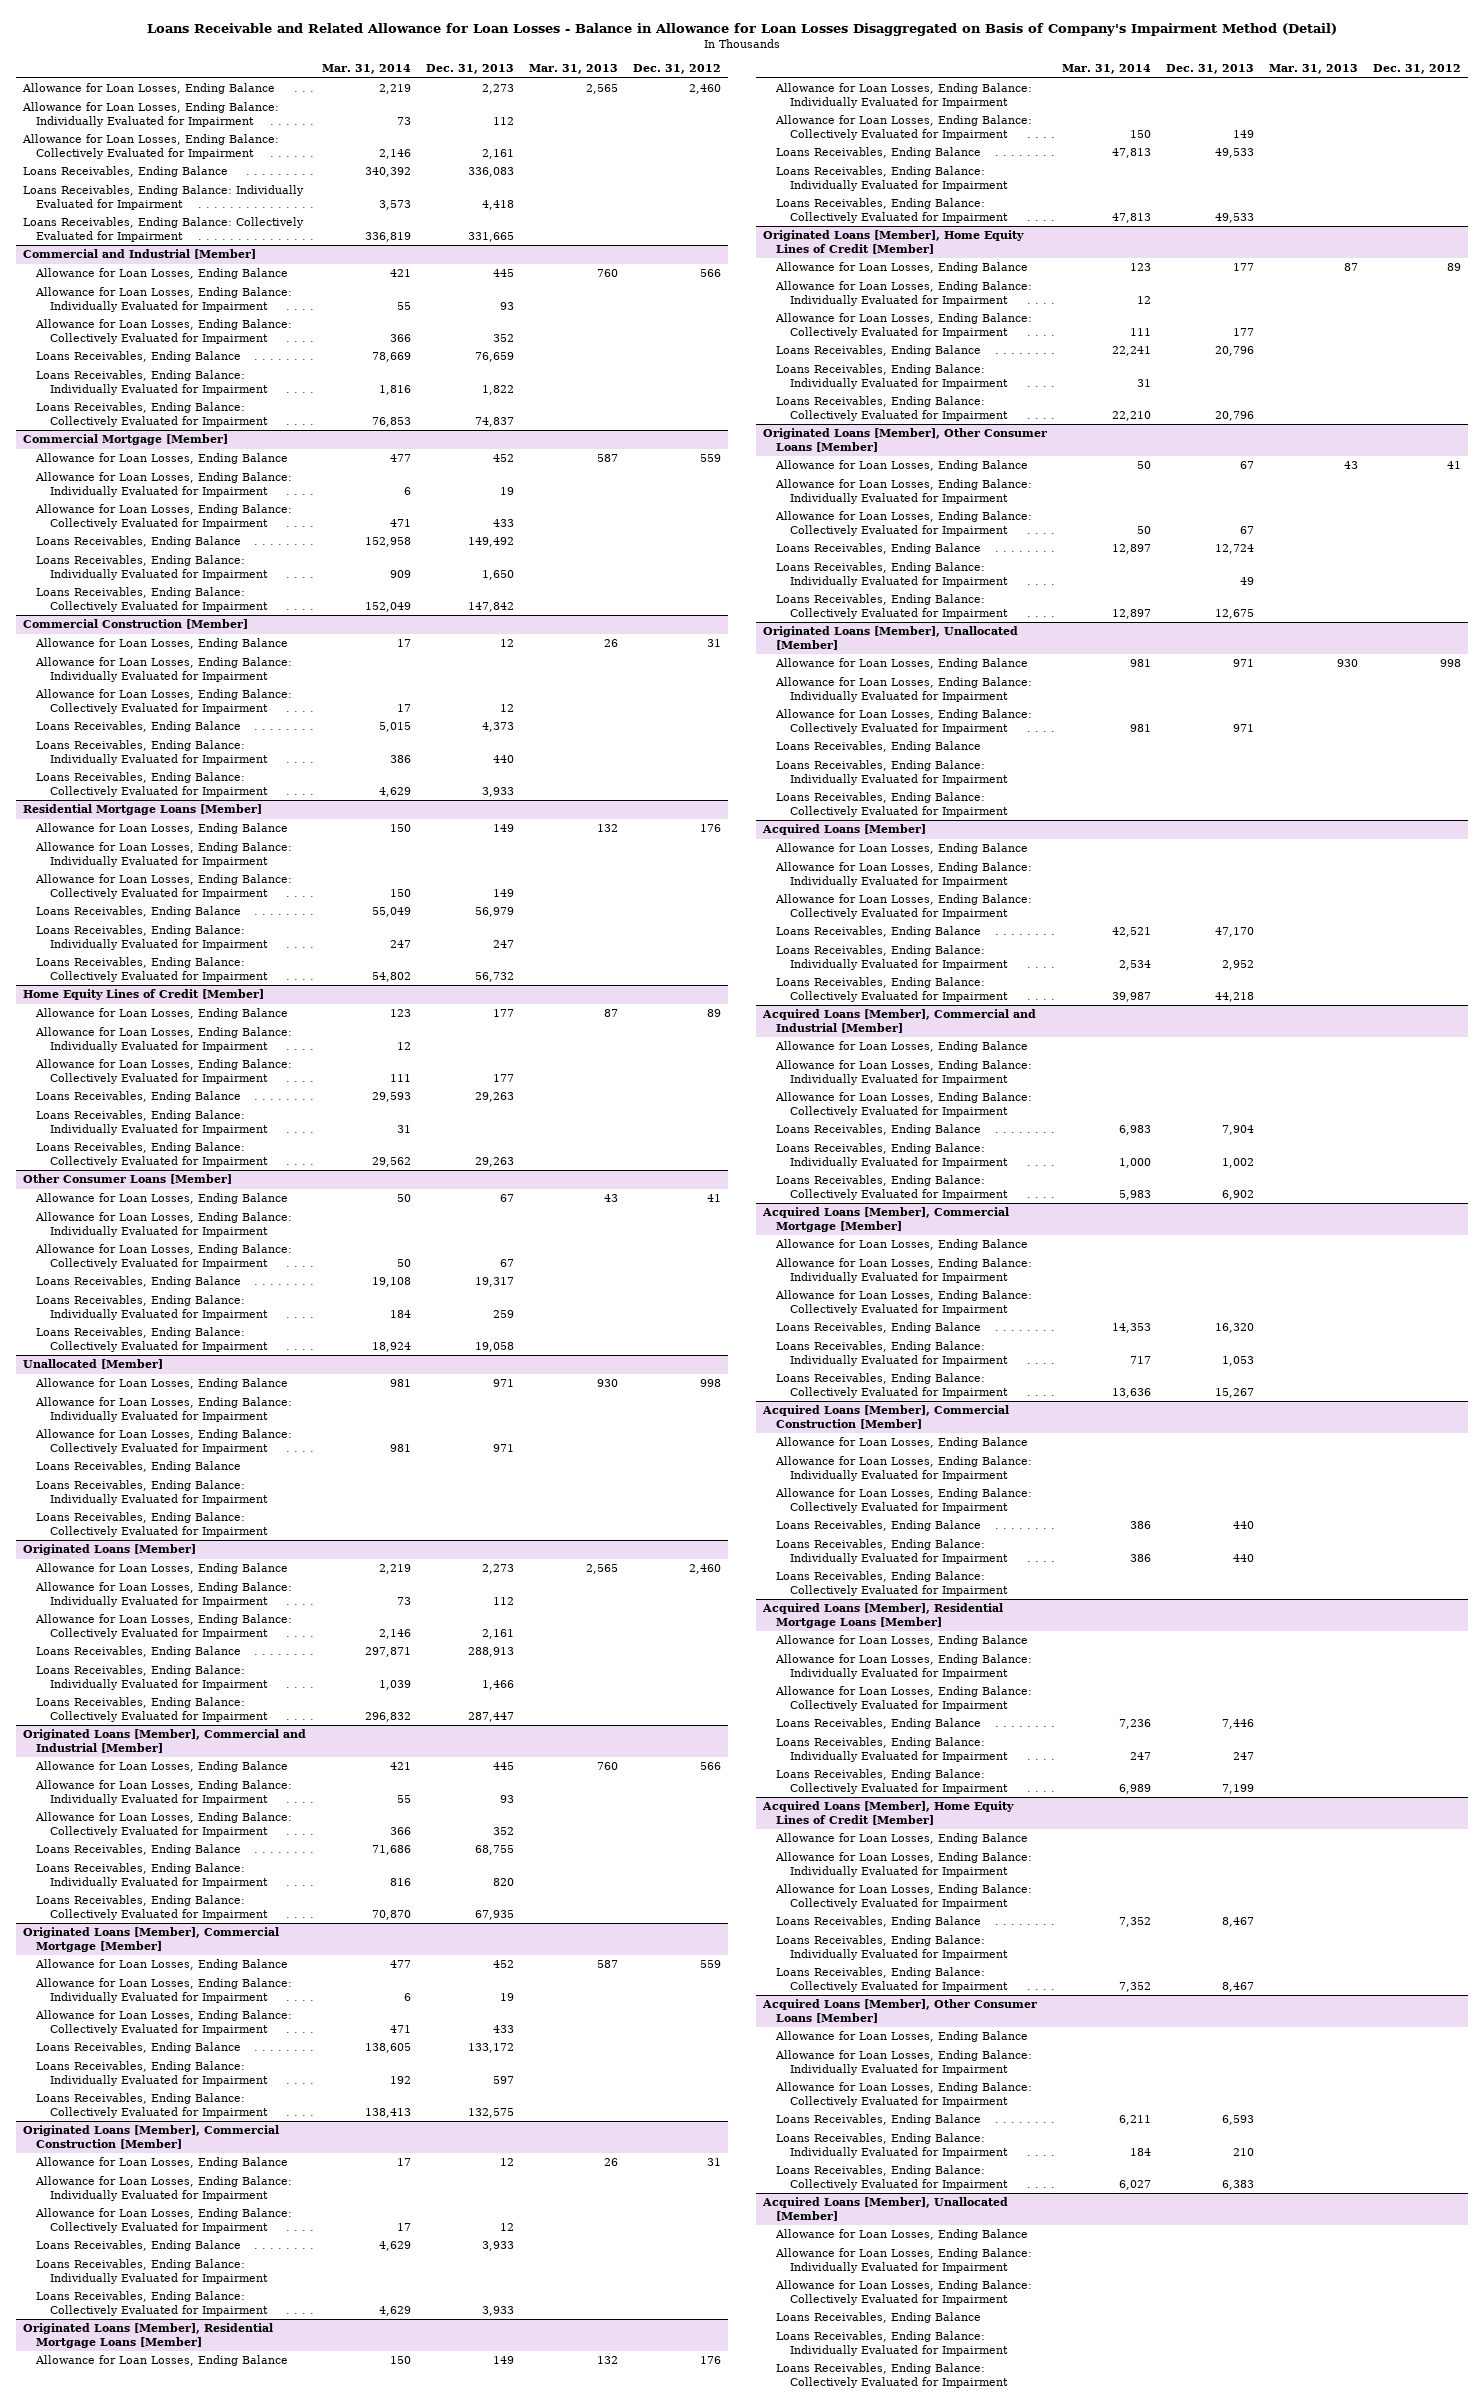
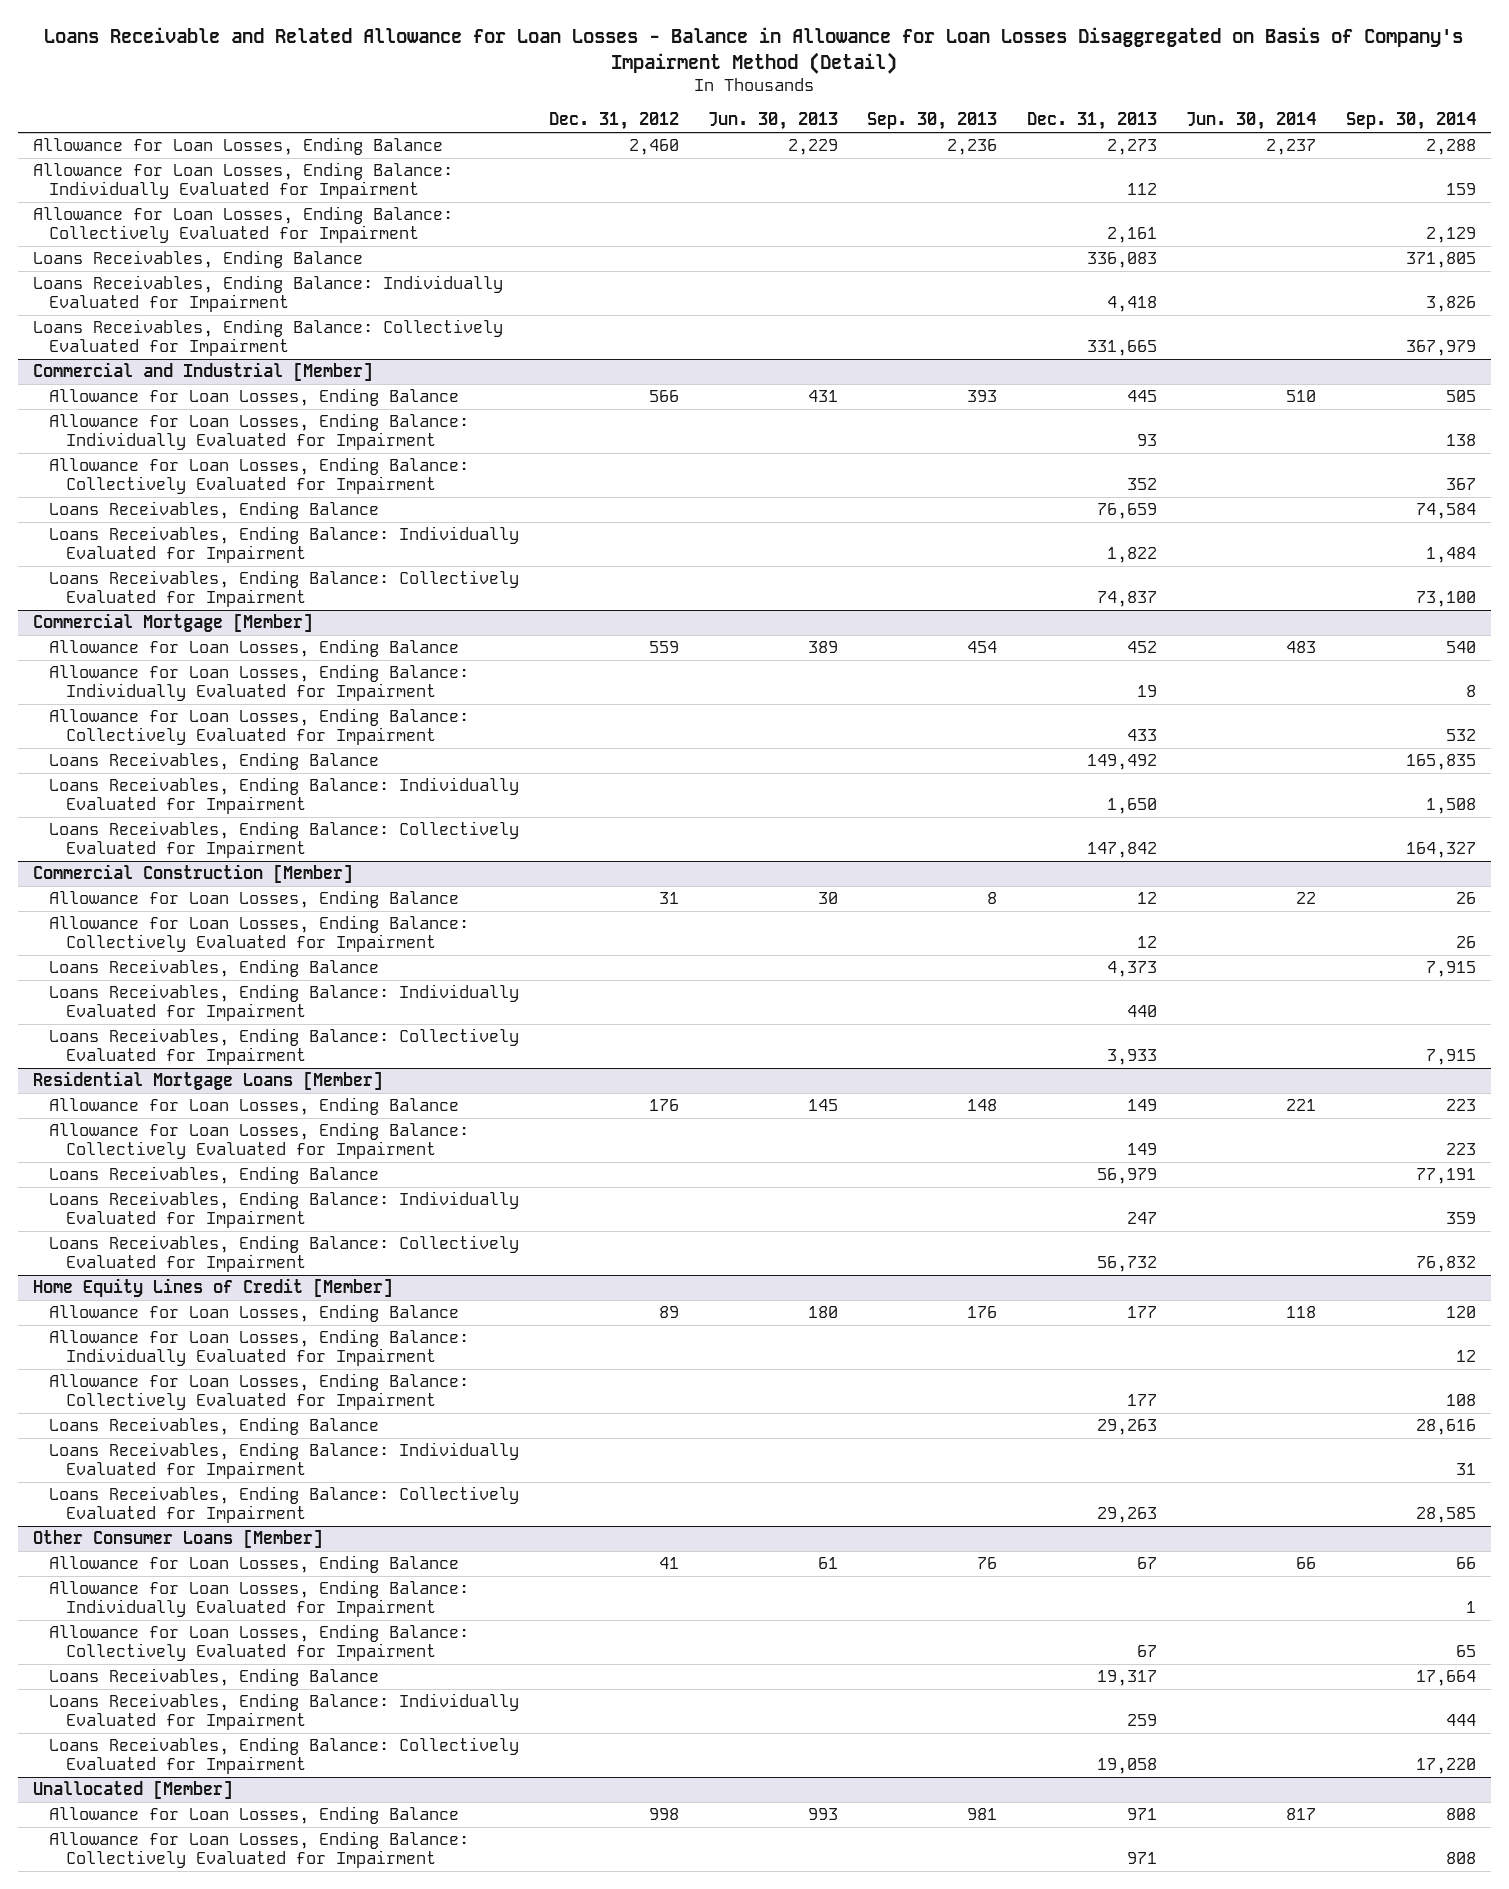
- | Mar. 31, 2014 | Dec. 31, 2013 | Mar. 31, 2013 | Dec. 31, 2012
+ | Dec. 31, 2012 | Jun. 30, 2013 | Sep. 30, 2013 | Dec. 31, 2013 | Jun. 30, 2014 | Sep. 30, 2014
@ Commercial Construction [Member]
- Allowance for Loan Losses, Ending Balance: Individually Evaluated for Impairment
@ Residential Mortgage Loans [Member]
- Allowance for Loan Losses, Ending Balance: Individually Evaluated for Impairment
@ Unallocated [Member]
- Allowance for Loan Losses, Ending Balance: Individually Evaluated for Impairment
- Loans Receivables, Ending Balance
- Loans Receivables, Ending Balance: Individually Evaluated for Impairment
- Loans Receivables, Ending Balance: Collectively Evaluated for Impairment
- Originated Loans [Member]
- Allowance for Loan Losses, Ending Balance | 2,219 | 2,273 | 2,565 | 2,460
- Allowance for Loan Losses, Ending Balance: Individually Evaluated for Impairment | 73 | 112 | |
- Allowance for Loan Losses, Ending Balance: Collectively Evaluated for Impairment | 2,146 | 2,161 | |
- Loans Receivables, Ending Balance | 297,871 | 288,913 | |
- Loans Receivables, Ending Balance: Individually Evaluated for Impairment | 1,039 | 1,466 | |
- Loans Receivables, Ending Balance: Collectively Evaluated for Impairment | 296,832 | 287,447 | |
- Originated Loans [Member], Commercial and Industrial [Member]
- Allowance for Loan Losses, Ending Balance | 421 | 445 | 760 | 566
- Allowance for Loan Losses, Ending Balance: Individually Evaluated for Impairment | 55 | 93 | |
- Allowance for Loan Losses, Ending Balance: Collectively Evaluated for Impairment | 366 | 352 | |
- Loans Receivables, Ending Balance | 71,686 | 68,755 | |
- Loans Receivables, Ending Balance: Individually Evaluated for Impairment | 816 | 820 | |
- Loans Receivables, Ending Balance: Collectively Evaluated for Impairment | 70,870 | 67,935 | |
- Originated Loans [Member], Commercial Mortgage [Member]
- Allowance for Loan Losses, Ending Balance | 477 | 452 | 587 | 559
- Allowance for Loan Losses, Ending Balance: Individually Evaluated for Impairment | 6 | 19 | |
- Allowance for Loan Losses, Ending Balance: Collectively Evaluated for Impairment | 471 | 433 | |
- Loans Receivables, Ending Balance | 138,605 | 133,172 | |
- Loans Receivables, Ending Balance: Individually Evaluated for Impairment | 192 | 597 | |
- Loans Receivables, Ending Balance: Collectively Evaluated for Impairment | 138,413 | 132,575 | |
- Originated Loans [Member], Commercial Construction [Member]
- Allowance for Loan Losses, Ending Balance | 17 | 12 | 26 | 31
- Allowance for Loan Losses, Ending Balance: Individually Evaluated for Impairment
- Allowance for Loan Losses, Ending Balance: Collectively Evaluated for Impairment | 17 | 12 | |
- Loans Receivables, Ending Balance | 4,629 | 3,933 | |
- Loans Receivables, Ending Balance: Individually Evaluated for Impairment
- Loans Receivables, Ending Balance: Collectively Evaluated for Impairment | 4,629 | 3,933 | |
- Originated Loans [Member], Residential Mortgage Loans [Member]
- Allowance for Loan Losses, Ending Balance | 150 | 149 | 132 | 176
- Allowance for Loan Losses, Ending Balance: Individually Evaluated for Impairment
- Allowance for Loan Losses, Ending Balance: Collectively Evaluated for Impairment | 150 | 149 | |
- Loans Receivables, Ending Balance | 47,813 | 49,533 | |
- Loans Receivables, Ending Balance: Individually Evaluated for Impairment
- Loans Receivables, Ending Balance: Collectively Evaluated for Impairment | 47,813 | 49,533 | |
- Originated Loans [Member], Home Equity Lines of Credit [Member]
- Allowance for Loan Losses, Ending Balance | 123 | 177 | 87 | 89
- Allowance for Loan Losses, Ending Balance: Individually Evaluated for Impairment | 12 | | |
- Allowance for Loan Losses, Ending Balance: Collectively Evaluated for Impairment | 111 | 177 | |
- Loans Receivables, Ending Balance | 22,241 | 20,796 | |
- Loans Receivables, Ending Balance: Individually Evaluated for Impairment | 31 | | |
- Loans Receivables, Ending Balance: Collectively Evaluated for Impairment | 22,210 | 20,796 | |
- Originated Loans [Member], Other Consumer Loans [Member]
- Allowance for Loan Losses, Ending Balance | 50 | 67 | 43 | 41
- Allowance for Loan Losses, Ending Balance: Individually Evaluated for Impairment
- Allowance for Loan Losses, Ending Balance: Collectively Evaluated for Impairment | 50 | 67 | |
- Loans Receivables, Ending Balance | 12,897 | 12,724 | |
- Loans Receivables, Ending Balance: Individually Evaluated for Impairment | | 49 | |
- Loans Receivables, Ending Balance: Collectively Evaluated for Impairment | 12,897 | 12,675 | |
- Originated Loans [Member], Unallocated [Member]
- Allowance for Loan Losses, Ending Balance | 981 | 971 | 930 | 998
- Allowance for Loan Losses, Ending Balance: Individually Evaluated for Impairment
- Allowance for Loan Losses, Ending Balance: Collectively Evaluated for Impairment | 981 | 971 | |
- Loans Receivables, Ending Balance
- Loans Receivables, Ending Balance: Individually Evaluated for Impairment
- Loans Receivables, Ending Balance: Collectively Evaluated for Impairment
- Acquired Loans [Member]
- Allowance for Loan Losses, Ending Balance
- Allowance for Loan Losses, Ending Balance: Individually Evaluated for Impairment
- Allowance for Loan Losses, Ending Balance: Collectively Evaluated for Impairment
- Loans Receivables, Ending Balance | 42,521 | 47,170 | |
- Loans Receivables, Ending Balance: Individually Evaluated for Impairment | 2,534 | 2,952 | |
- Loans Receivables, Ending Balance: Collectively Evaluated for Impairment | 39,987 | 44,218 | |
- Acquired Loans [Member], Commercial and Industrial [Member]
- Allowance for Loan Losses, Ending Balance
- Allowance for Loan Losses, Ending Balance: Individually Evaluated for Impairment
- Allowance for Loan Losses, Ending Balance: Collectively Evaluated for Impairment
- Loans Receivables, Ending Balance | 6,983 | 7,904 | |
- Loans Receivables, Ending Balance: Individually Evaluated for Impairment | 1,000 | 1,002 | |
- Loans Receivables, Ending Balance: Collectively Evaluated for Impairment | 5,983 | 6,902 | |
- Acquired Loans [Member], Commercial Mortgage [Member]
- Allowance for Loan Losses, Ending Balance
- Allowance for Loan Losses, Ending Balance: Individually Evaluated for Impairment
- Allowance for Loan Losses, Ending Balance: Collectively Evaluated for Impairment
- Loans Receivables, Ending Balance | 14,353 | 16,320 | |
- Loans Receivables, Ending Balance: Individually Evaluated for Impairment | 717 | 1,053 | |
- Loans Receivables, Ending Balance: Collectively Evaluated for Impairment | 13,636 | 15,267 | |
- Acquired Loans [Member], Commercial Construction [Member]
- Allowance for Loan Losses, Ending Balance
- Allowance for Loan Losses, Ending Balance: Individually Evaluated for Impairment
- Allowance for Loan Losses, Ending Balance: Collectively Evaluated for Impairment
- Loans Receivables, Ending Balance | 386 | 440 | |
- Loans Receivables, Ending Balance: Individually Evaluated for Impairment | 386 | 440 | |
- Loans Receivables, Ending Balance: Collectively Evaluated for Impairment
- Acquired Loans [Member], Residential Mortgage Loans [Member]
- Allowance for Loan Losses, Ending Balance
- Allowance for Loan Losses, Ending Balance: Individually Evaluated for Impairment
- Allowance for Loan Losses, Ending Balance: Collectively Evaluated for Impairment
- Loans Receivables, Ending Balance | 7,236 | 7,446 | |
- Loans Receivables, Ending Balance: Individually Evaluated for Impairment | 247 | 247 | |
- Loans Receivables, Ending Balance: Collectively Evaluated for Impairment | 6,989 | 7,199 | |
- Acquired Loans [Member], Home Equity Lines of Credit [Member]
- Allowance for Loan Losses, Ending Balance
- Allowance for Loan Losses, Ending Balance: Individually Evaluated for Impairment
- Allowance for Loan Losses, Ending Balance: Collectively Evaluated for Impairment
- Loans Receivables, Ending Balance | 7,352 | 8,467 | |
- Loans Receivables, Ending Balance: Individually Evaluated for Impairment
- Loans Receivables, Ending Balance: Collectively Evaluated for Impairment | 7,352 | 8,467 | |
- Acquired Loans [Member], Other Consumer Loans [Member]
- Allowance for Loan Losses, Ending Balance
- Allowance for Loan Losses, Ending Balance: Individually Evaluated for Impairment
- Allowance for Loan Losses, Ending Balance: Collectively Evaluated for Impairment
- Loans Receivables, Ending Balance | 6,211 | 6,593 | |
- Loans Receivables, Ending Balance: Individually Evaluated for Impairment | 184 | 210 | |
- Loans Receivables, Ending Balance: Collectively Evaluated for Impairment | 6,027 | 6,383 | |
- Acquired Loans [Member], Unallocated [Member]
- Allowance for Loan Losses, Ending Balance
- Allowance for Loan Losses, Ending Balance: Individually Evaluated for Impairment
- Allowance for Loan Losses, Ending Balance: Collectively Evaluated for Impairment
- Loans Receivables, Ending Balance
- Loans Receivables, Ending Balance: Individually Evaluated for Impairment
- Loans Receivables, Ending Balance: Collectively Evaluated for Impairment

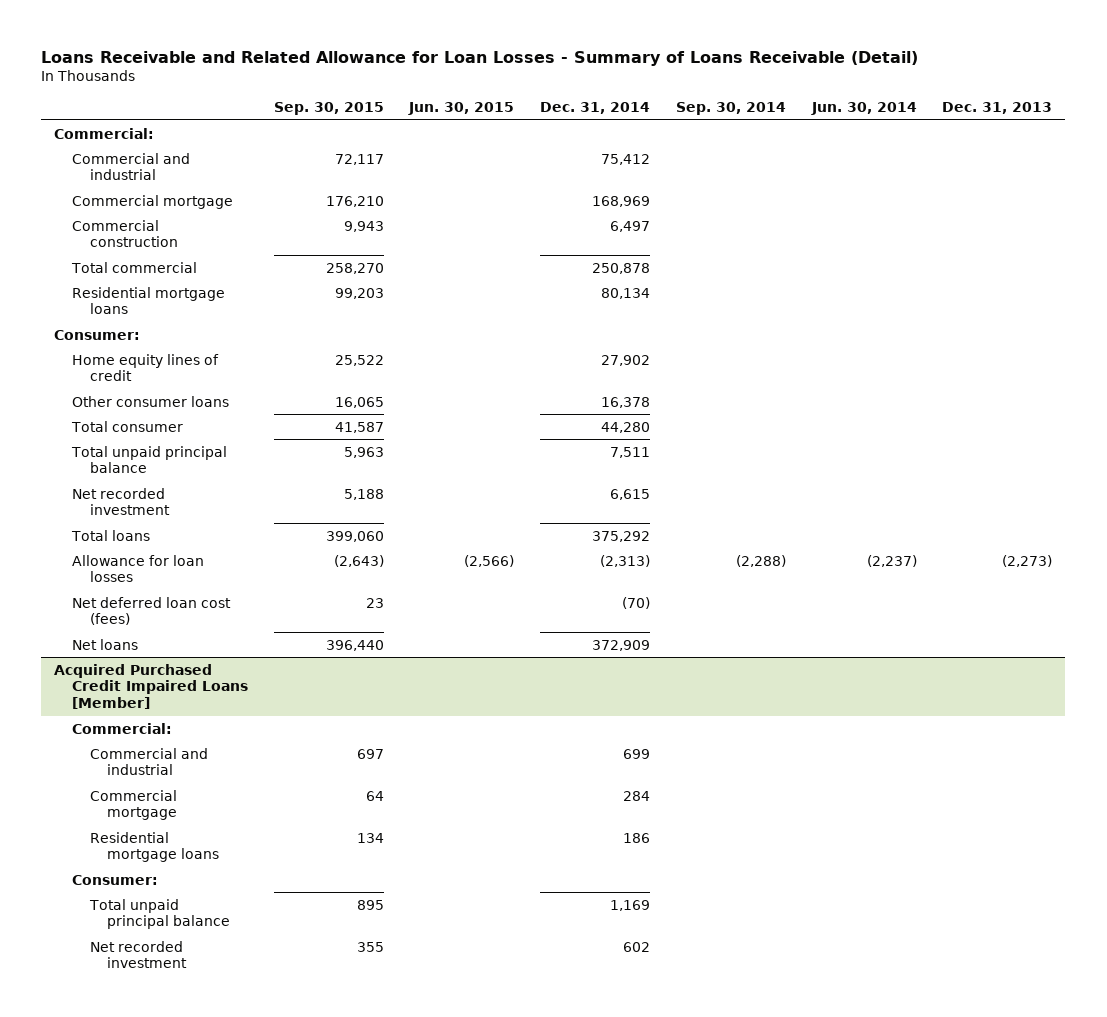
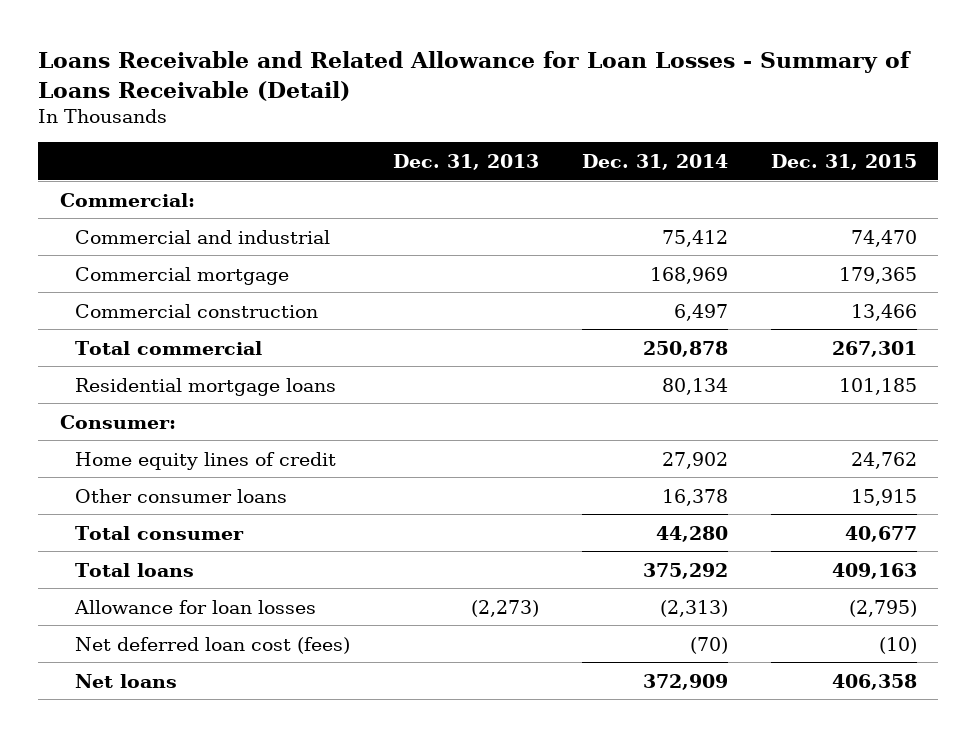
- | Sep. 30, 2015 | Jun. 30, 2015 | Dec. 31, 2014 | Sep. 30, 2014 | Jun. 30, 2014 | Dec. 31, 2013
+ | Dec. 31, 2013 | Dec. 31, 2014 | Dec. 31, 2015
- Total unpaid principal balance | 5,963 | | 7,511 | | |
- Net recorded investment | 5,188 | | 6,615 | | |
- Acquired Purchased Credit Impaired Loans [Member]
- Commercial:
- Commercial and industrial | 697 | | 699 | | |
- Commercial mortgage | 64 | | 284 | | |
- Residential mortgage loans | 134 | | 186 | | |
- Consumer:
- Total unpaid principal balance | 895 | | 1,169 | | |
- Net recorded investment | 355 | | 602 | | |

